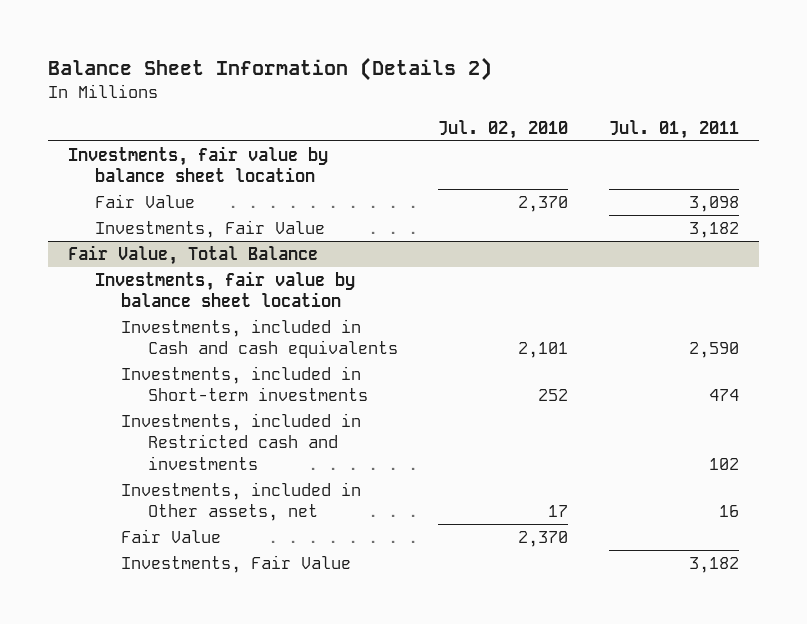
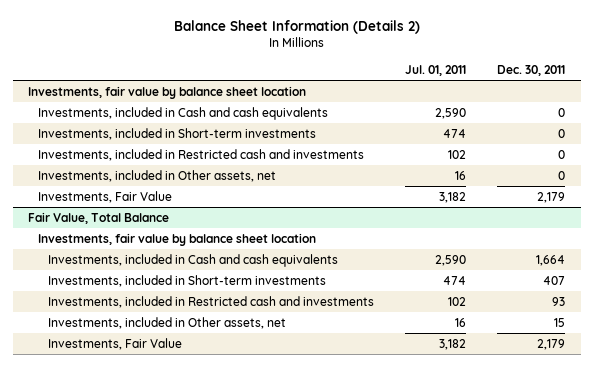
- | Jul. 02, 2010 | Jul. 01, 2011
+ | Jul. 01, 2011 | Dec. 30, 2011
- Fair Value | 2,370 | 3,098
+ Investments, included in Cash and cash equivalents | 2,590 | 0
+ Investments, included in Short-term investments | 474 | 0
+ Investments, included in Restricted cash and investments | 102 | 0
+ Investments, included in Other assets, net | 16 | 0
@ Fair Value, Total Balance
- Fair Value | 2,370 |

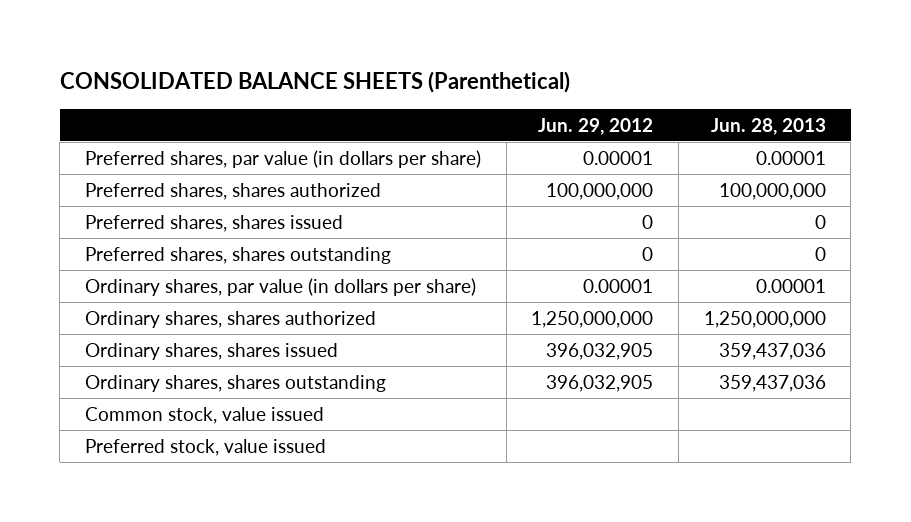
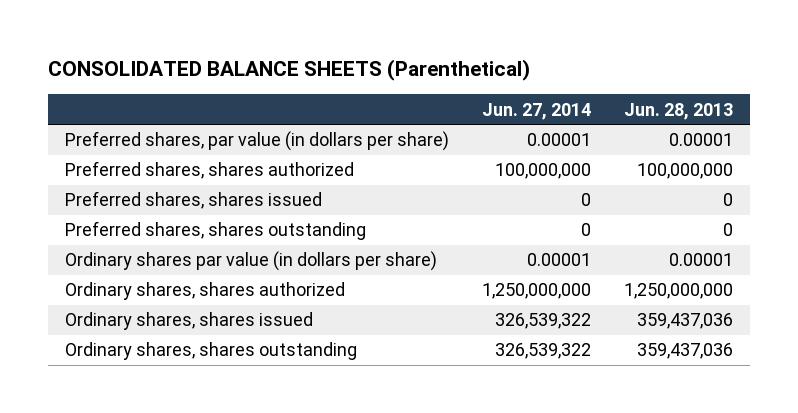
- | Jun. 29, 2012 | Jun. 28, 2013
+ | Jun. 27, 2014 | Jun. 28, 2013
- Ordinary shares, par value (in dollars per share) | 0.00001 | 0.00001
+ Ordinary shares par value (in dollars per share) | 0.00001 | 0.00001
- Common stock, value issued
- Preferred stock, value issued

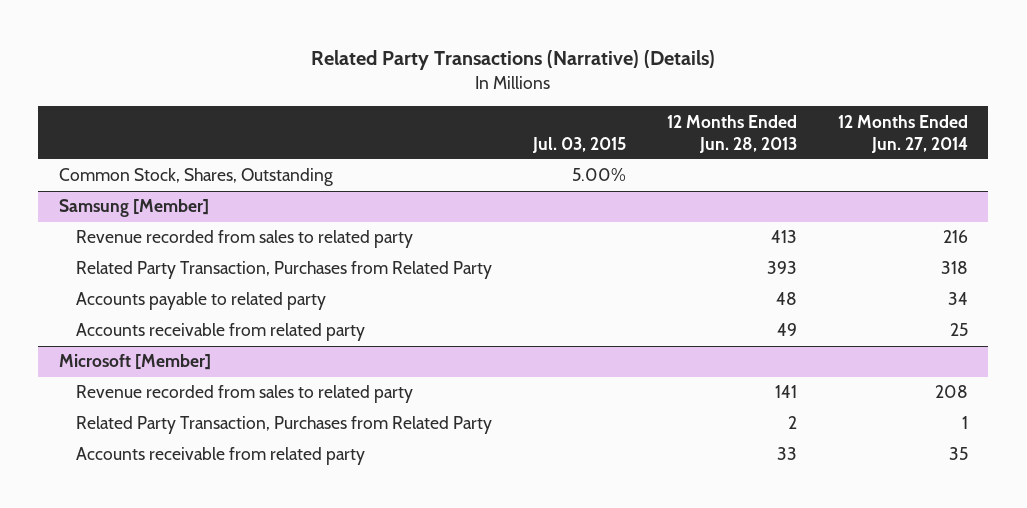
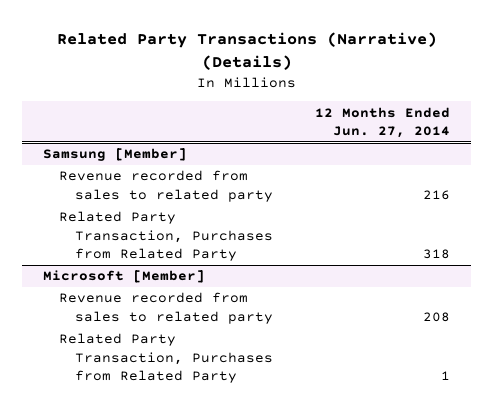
- | Jul. 03, 2015 | 12 Months Ended Jun. 28, 2013 | 12 Months Ended Jun. 27, 2014
+ | 12 Months Ended Jun. 27, 2014
- Common Stock, Shares, Outstanding | 5.00% | |
@ Samsung [Member]
- Accounts payable to related party | | 48 | 34
- Accounts receivable from related party | | 49 | 25
@ Microsoft [Member]
- Accounts receivable from related party | | 33 | 35

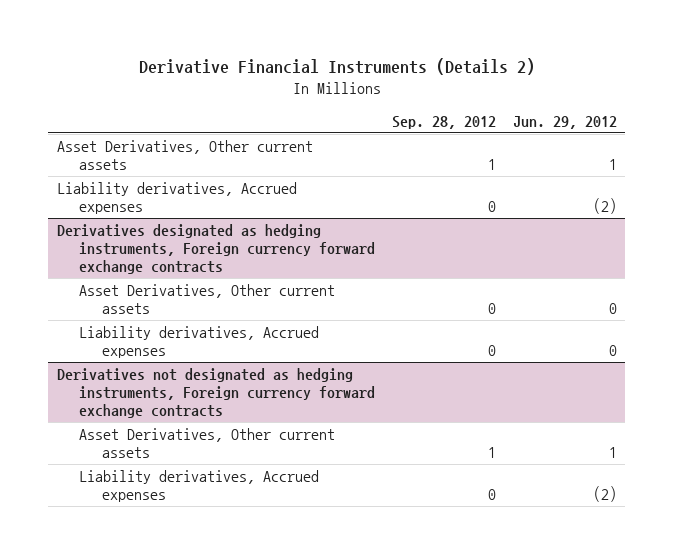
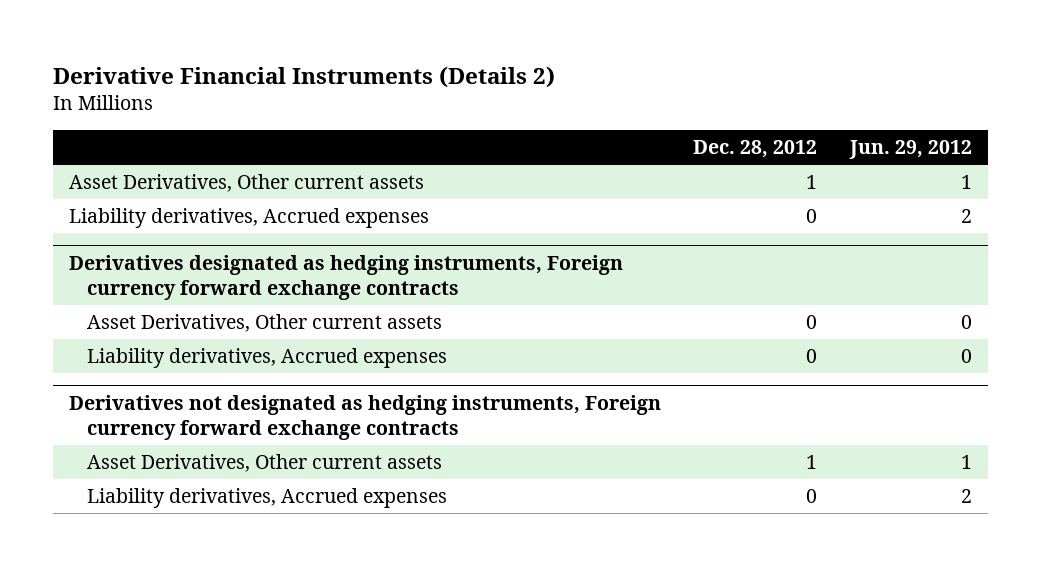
- | Sep. 28, 2012 | Jun. 29, 2012
+ | Dec. 28, 2012 | Jun. 29, 2012
- Liability derivatives, Accrued expenses | 0 | (2)
+ Liability derivatives, Accrued expenses | 0 | 2
@ Derivatives not designated as hedging instruments, Foreign currency forward exchange contracts
- Liability derivatives, Accrued expenses | 0 | (2)
+ Liability derivatives, Accrued expenses | 0 | 2

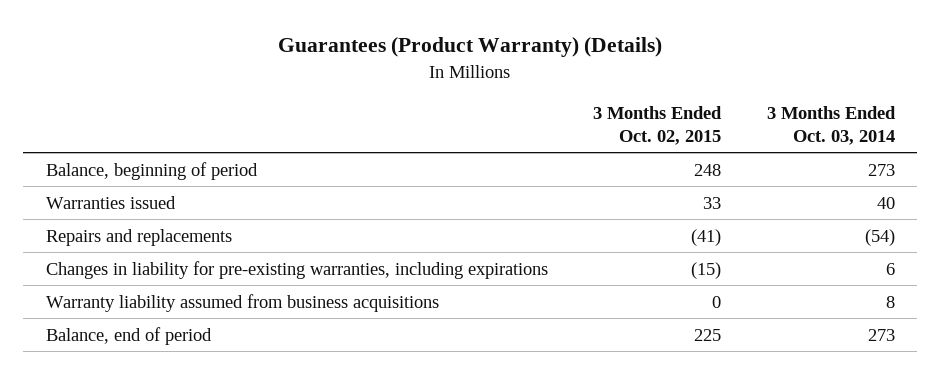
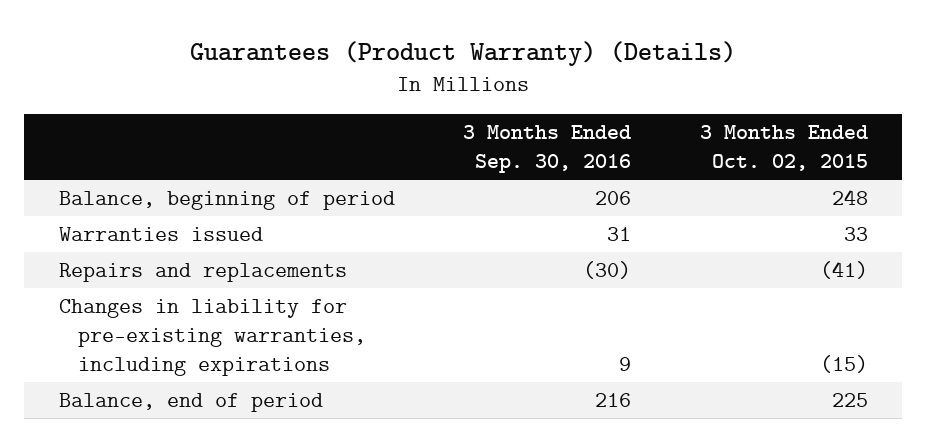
- | 3 Months Ended Oct. 02, 2015 | 3 Months Ended Oct. 03, 2014
+ | 3 Months Ended Sep. 30, 2016 | 3 Months Ended Oct. 02, 2015
- Warranty liability assumed from business acquisitions | 0 | 8

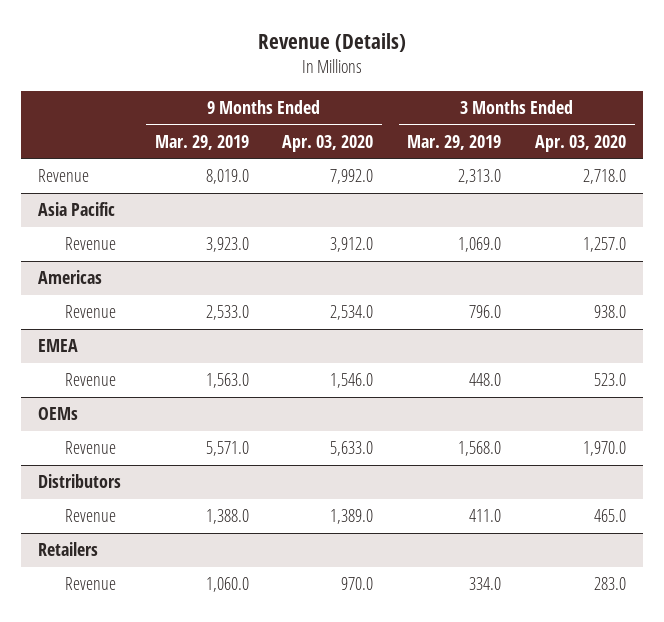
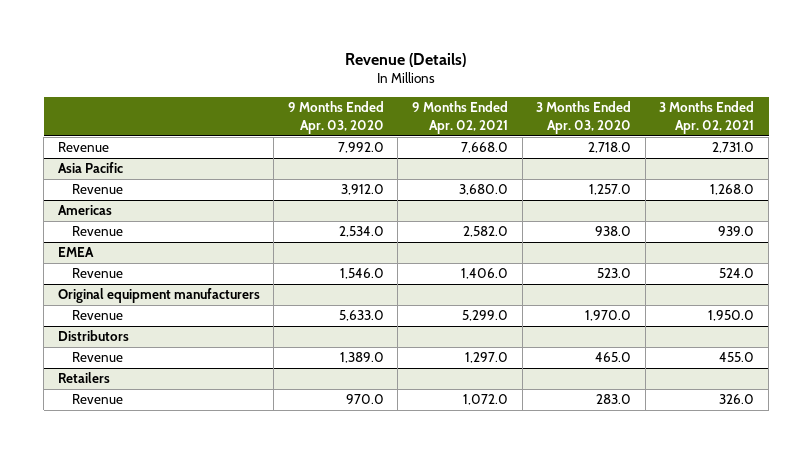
- | 9 Months Ended Mar. 29, 2019 | 9 Months Ended Apr. 03, 2020 | 3 Months Ended Mar. 29, 2019 | 3 Months Ended Apr. 03, 2020
+ | 9 Months Ended Apr. 03, 2020 | 9 Months Ended Apr. 02, 2021 | 3 Months Ended Apr. 03, 2020 | 3 Months Ended Apr. 02, 2021
- OEMs
+ Original equipment manufacturers

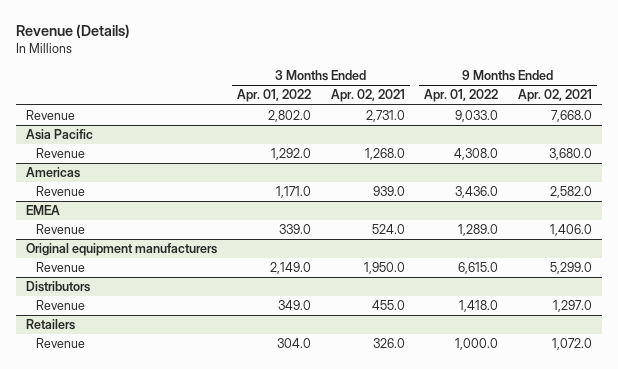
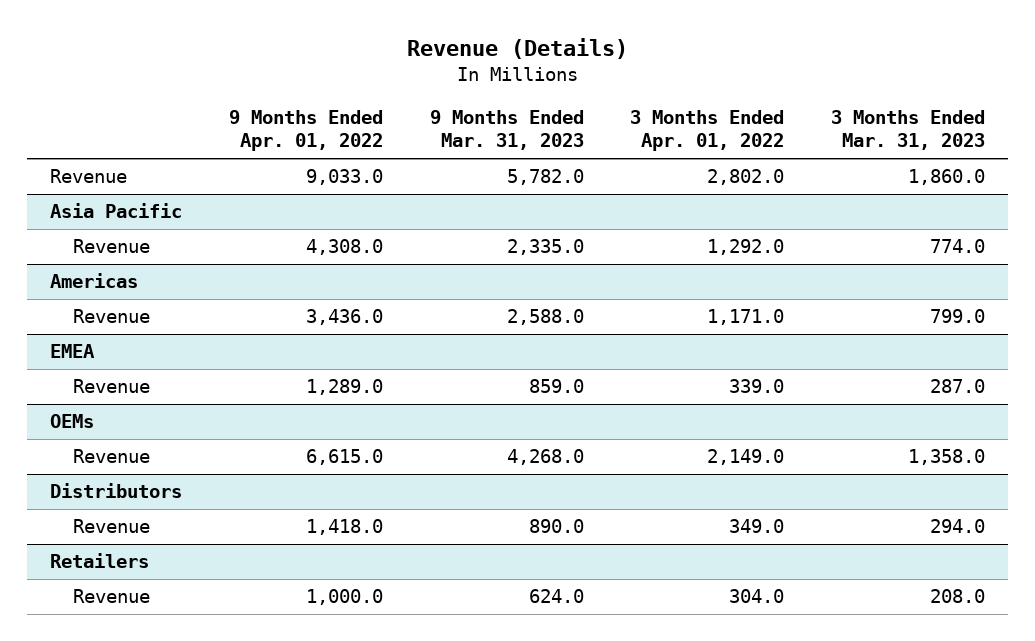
- | 3 Months Ended Apr. 01, 2022 | 3 Months Ended Apr. 02, 2021 | 9 Months Ended Apr. 01, 2022 | 9 Months Ended Apr. 02, 2021
+ | 9 Months Ended Apr. 01, 2022 | 9 Months Ended Mar. 31, 2023 | 3 Months Ended Apr. 01, 2022 | 3 Months Ended Mar. 31, 2023
- Original equipment manufacturers
+ OEMs

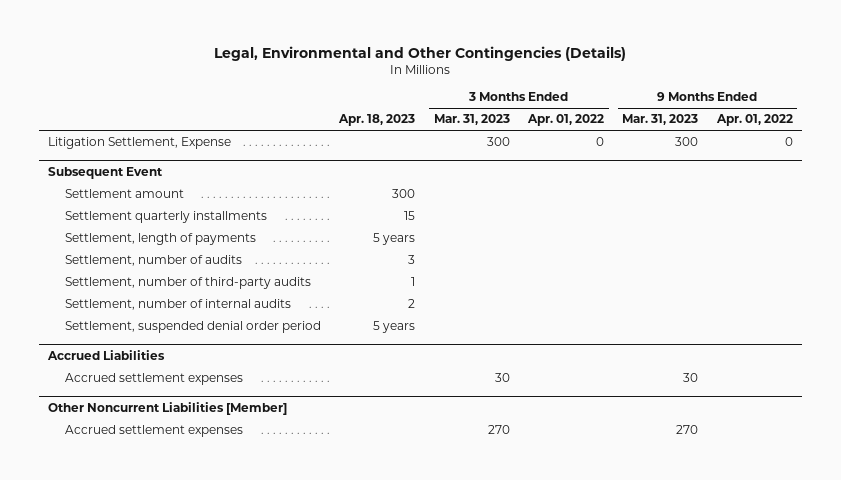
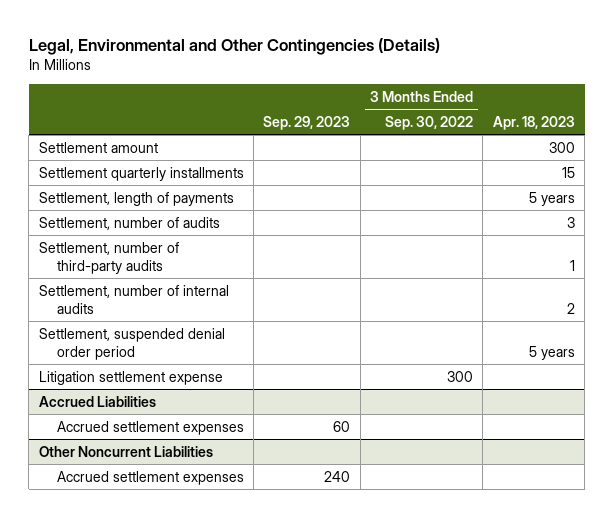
- | Apr. 18, 2023 | 3 Months Ended Mar. 31, 2023 | 3 Months Ended Apr. 01, 2022 | 9 Months Ended Mar. 31, 2023 | 9 Months Ended Apr. 01, 2022
+ | Sep. 29, 2023 | 3 Months Ended Sep. 30, 2022 | Apr. 18, 2023
- Litigation Settlement, Expense | | 300 | 0 | 300 | 0
- Subsequent Event
+ Litigation settlement expense | | 300 |
- Other Noncurrent Liabilities [Member]
+ Other Noncurrent Liabilities

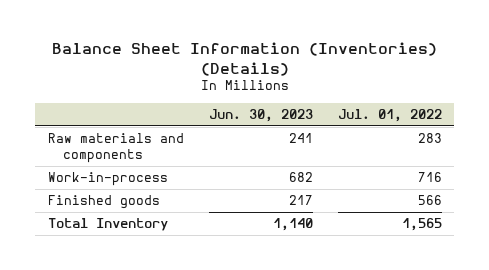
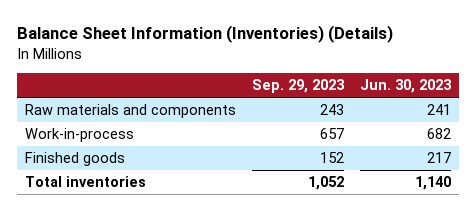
- | Jun. 30, 2023 | Jul. 01, 2022
+ | Sep. 29, 2023 | Jun. 30, 2023
- Total Inventory | 1,140 | 1,565
+ Total inventories | 1,052 | 1,140

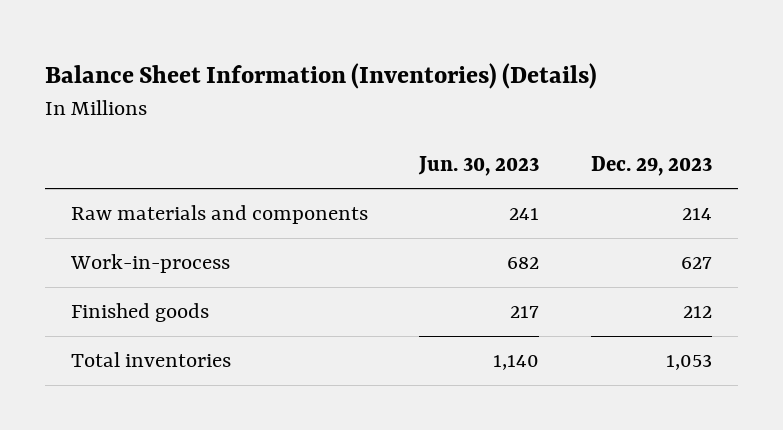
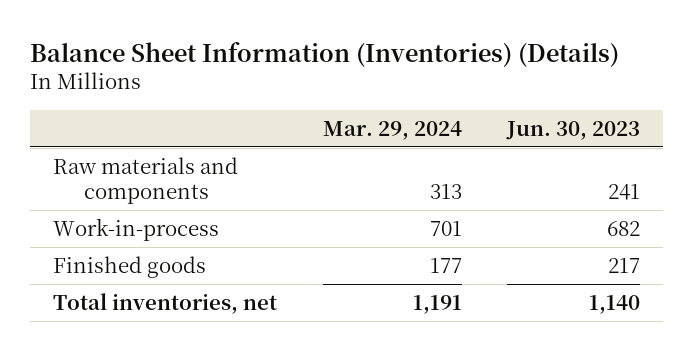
- | Jun. 30, 2023 | Dec. 29, 2023
+ | Mar. 29, 2024 | Jun. 30, 2023
- Total inventories | 1,140 | 1,053
+ Total inventories, net | 1,191 | 1,140

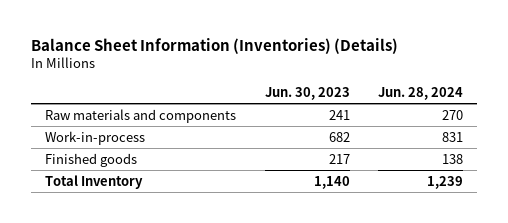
- | Mar. 29, 2024 | Jun. 30, 2023
+ | Jun. 30, 2023 | Jun. 28, 2024
- Total inventories, net | 1,191 | 1,140
+ Total Inventory | 1,140 | 1,239

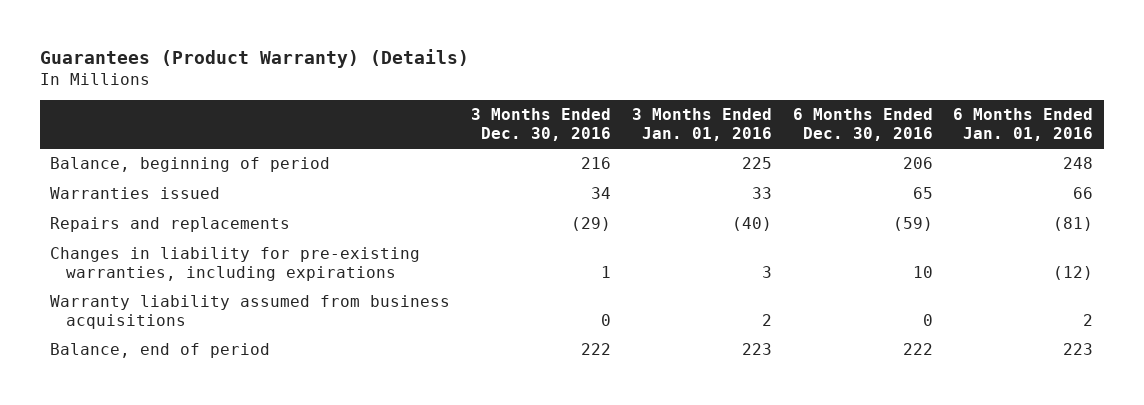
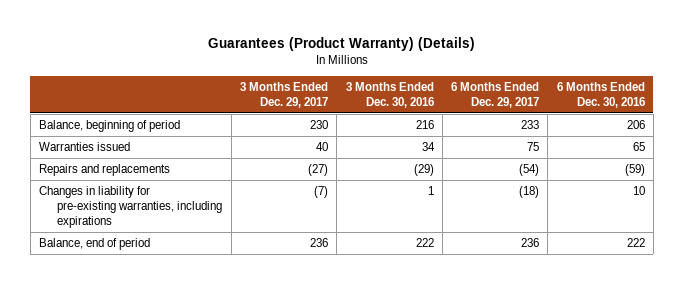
- | 3 Months Ended Dec. 30, 2016 | 3 Months Ended Jan. 01, 2016 | 6 Months Ended Dec. 30, 2016 | 6 Months Ended Jan. 01, 2016
+ | 3 Months Ended Dec. 29, 2017 | 3 Months Ended Dec. 30, 2016 | 6 Months Ended Dec. 29, 2017 | 6 Months Ended Dec. 30, 2016
- Warranty liability assumed from business acquisitions | 0 | 2 | 0 | 2

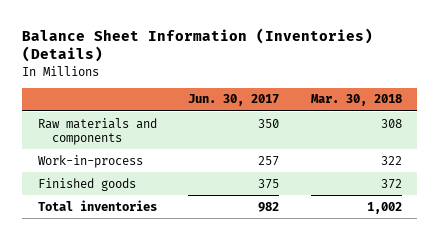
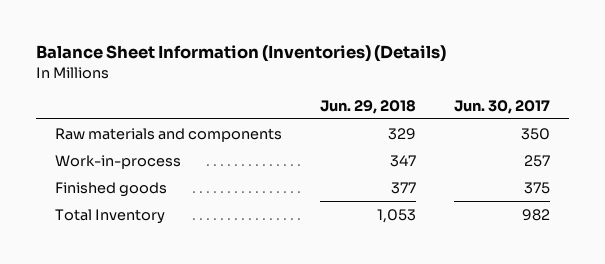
- | Jun. 30, 2017 | Mar. 30, 2018
+ | Jun. 29, 2018 | Jun. 30, 2017
- Total inventories | 982 | 1,002
+ Total Inventory | 1,053 | 982

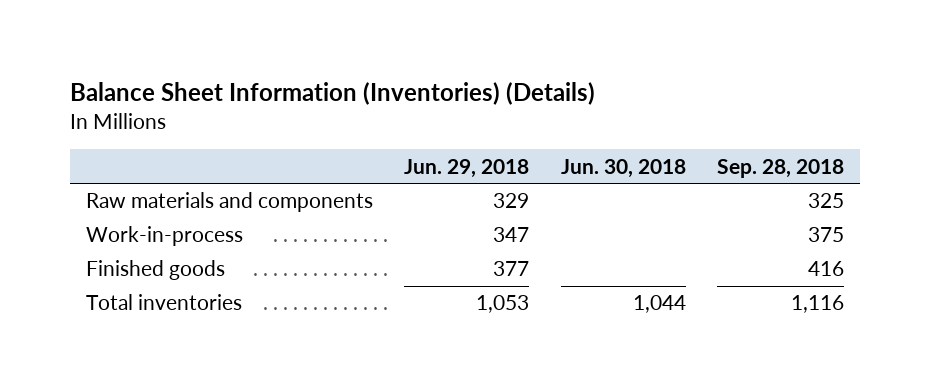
- | Jun. 29, 2018 | Jun. 30, 2017
+ | Jun. 29, 2018 | Jun. 30, 2018 | Sep. 28, 2018
- Total Inventory | 1,053 | 982
+ Total inventories | 1,053 | 1,044 | 1,116

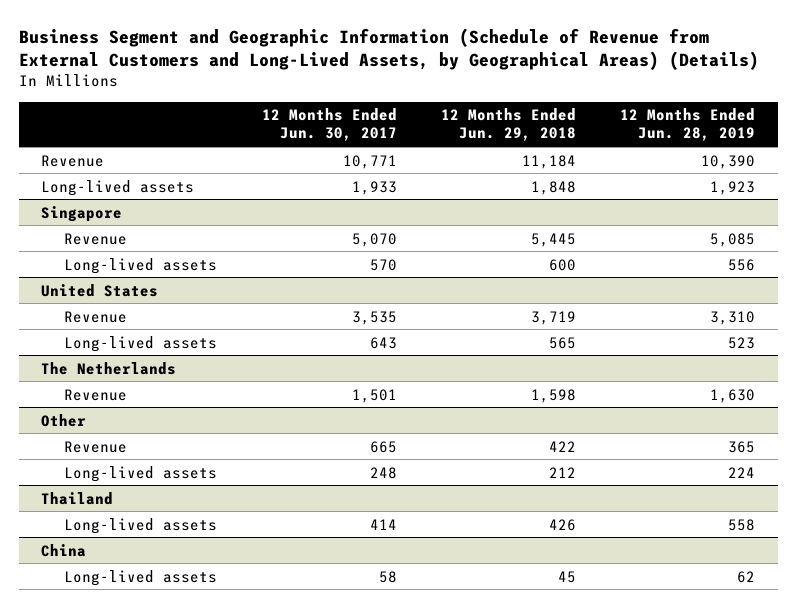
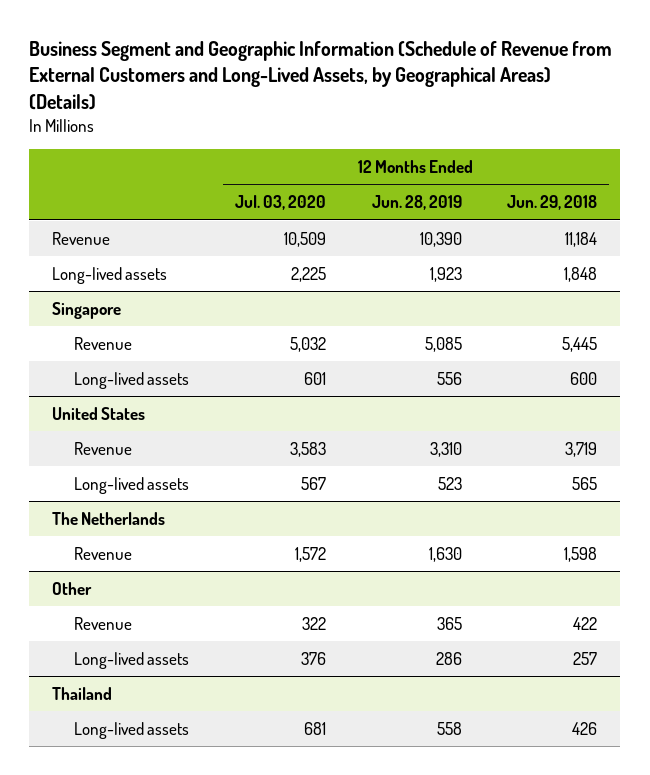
- | 12 Months Ended Jun. 30, 2017 | 12 Months Ended Jun. 29, 2018 | 12 Months Ended Jun. 28, 2019
+ | 12 Months Ended Jul. 03, 2020 | 12 Months Ended Jun. 28, 2019 | 12 Months Ended Jun. 29, 2018
@ Other
- Long-lived assets | 248 | 212 | 224
+ Long-lived assets | 376 | 286 | 257
- China
- Long-lived assets | 58 | 45 | 62

